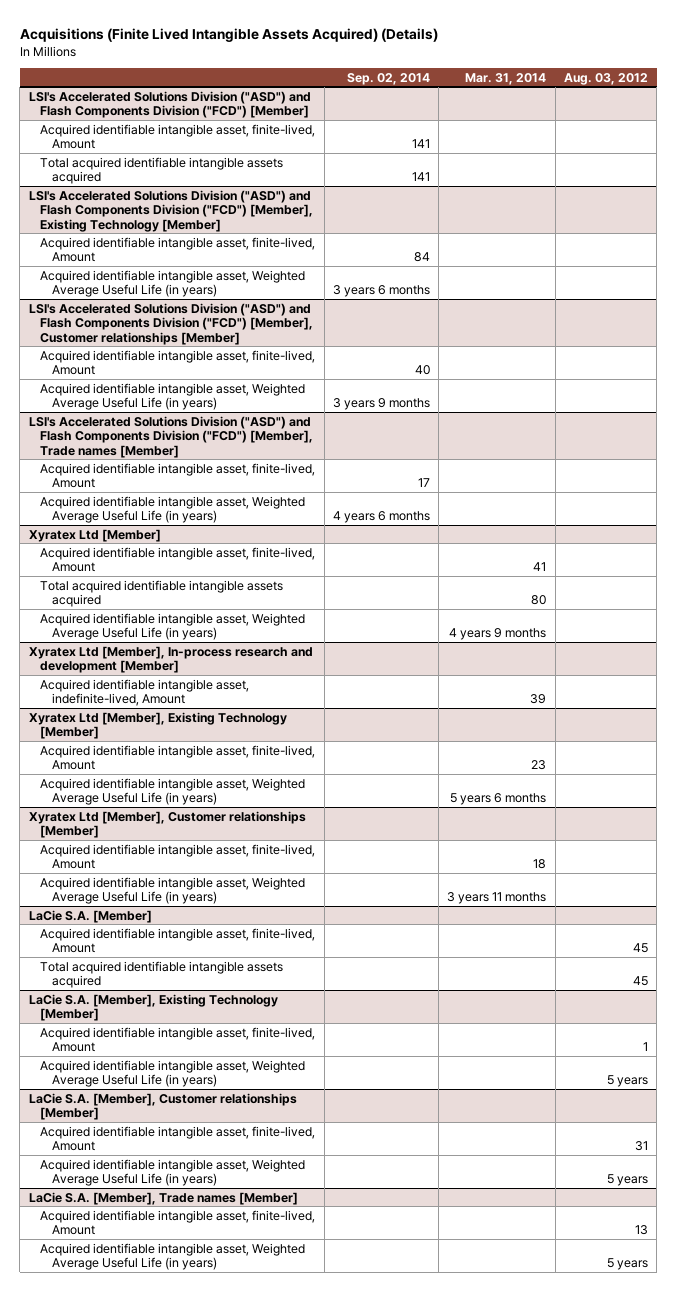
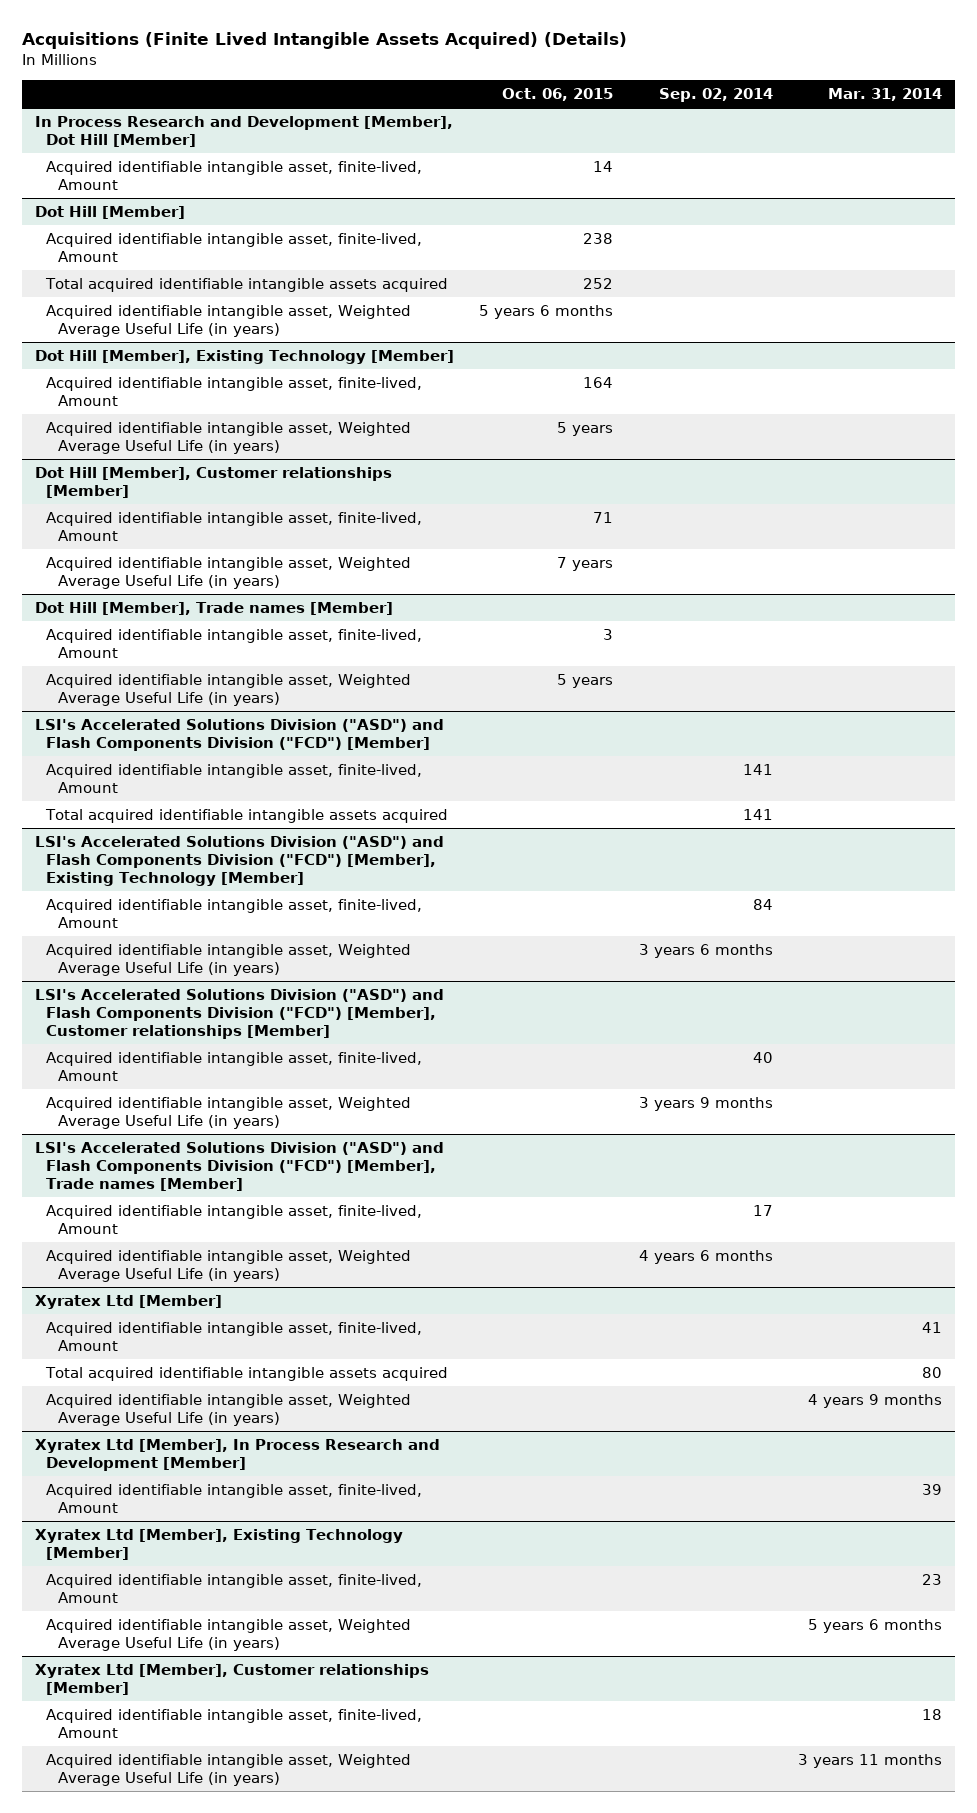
- | Sep. 02, 2014 | Mar. 31, 2014 | Aug. 03, 2012
+ | Oct. 06, 2015 | Sep. 02, 2014 | Mar. 31, 2014
+ In Process Research and Development [Member], Dot Hill [Member]
+ Acquired identifiable intangible asset, finite-lived, Amount | 14 | |
+ Dot Hill [Member]
+ Acquired identifiable intangible asset, finite-lived, Amount | 238 | |
+ Total acquired identifiable intangible assets acquired | 252 | |
+ Acquired identifiable intangible asset, Weighted Average Useful Life (in years) | 5 years 6 months | |
+ Dot Hill [Member], Existing Technology [Member]
+ Acquired identifiable intangible asset, finite-lived, Amount | 164 | |
+ Acquired identifiable intangible asset, Weighted Average Useful Life (in years) | 5 years | |
+ Dot Hill [Member], Customer relationships [Member]
+ Acquired identifiable intangible asset, finite-lived, Amount | 71 | |
+ Acquired identifiable intangible asset, Weighted Average Useful Life (in years) | 7 years | |
+ Dot Hill [Member], Trade names [Member]
+ Acquired identifiable intangible asset, finite-lived, Amount | 3 | |
+ Acquired identifiable intangible asset, Weighted Average Useful Life (in years) | 5 years | |
- Xyratex Ltd [Member], In-process research and development [Member]
- Acquired identifiable intangible asset, indefinite-lived, Amount | | 39 |
+ Xyratex Ltd [Member], In Process Research and Development [Member]
+ Acquired identifiable intangible asset, finite-lived, Amount | | | 39
- LaCie S.A. [Member]
- Acquired identifiable intangible asset, finite-lived, Amount | | | 45
- Total acquired identifiable intangible assets acquired | | | 45
- LaCie S.A. [Member], Existing Technology [Member]
- Acquired identifiable intangible asset, finite-lived, Amount | | | 1
- Acquired identifiable intangible asset, Weighted Average Useful Life (in years) | | | 5 years
- LaCie S.A. [Member], Customer relationships [Member]
- Acquired identifiable intangible asset, finite-lived, Amount | | | 31
- Acquired identifiable intangible asset, Weighted Average Useful Life (in years) | | | 5 years
- LaCie S.A. [Member], Trade names [Member]
- Acquired identifiable intangible asset, finite-lived, Amount | | | 13
- Acquired identifiable intangible asset, Weighted Average Useful Life (in years) | | | 5 years

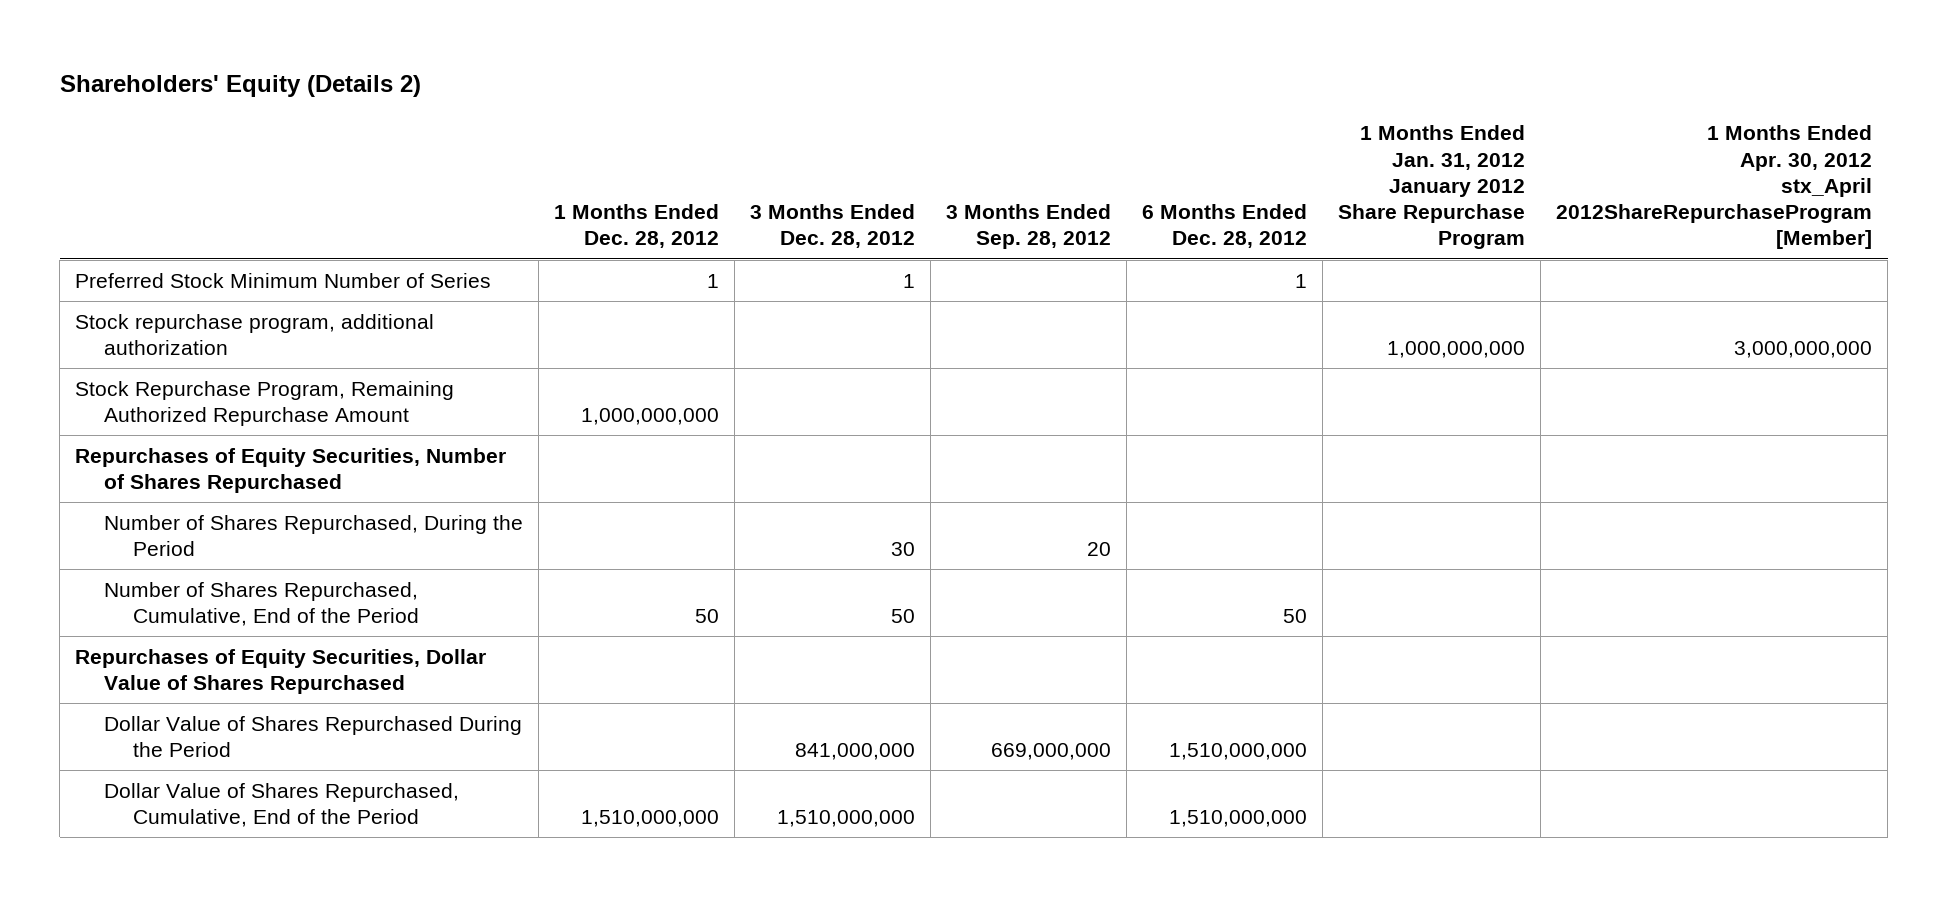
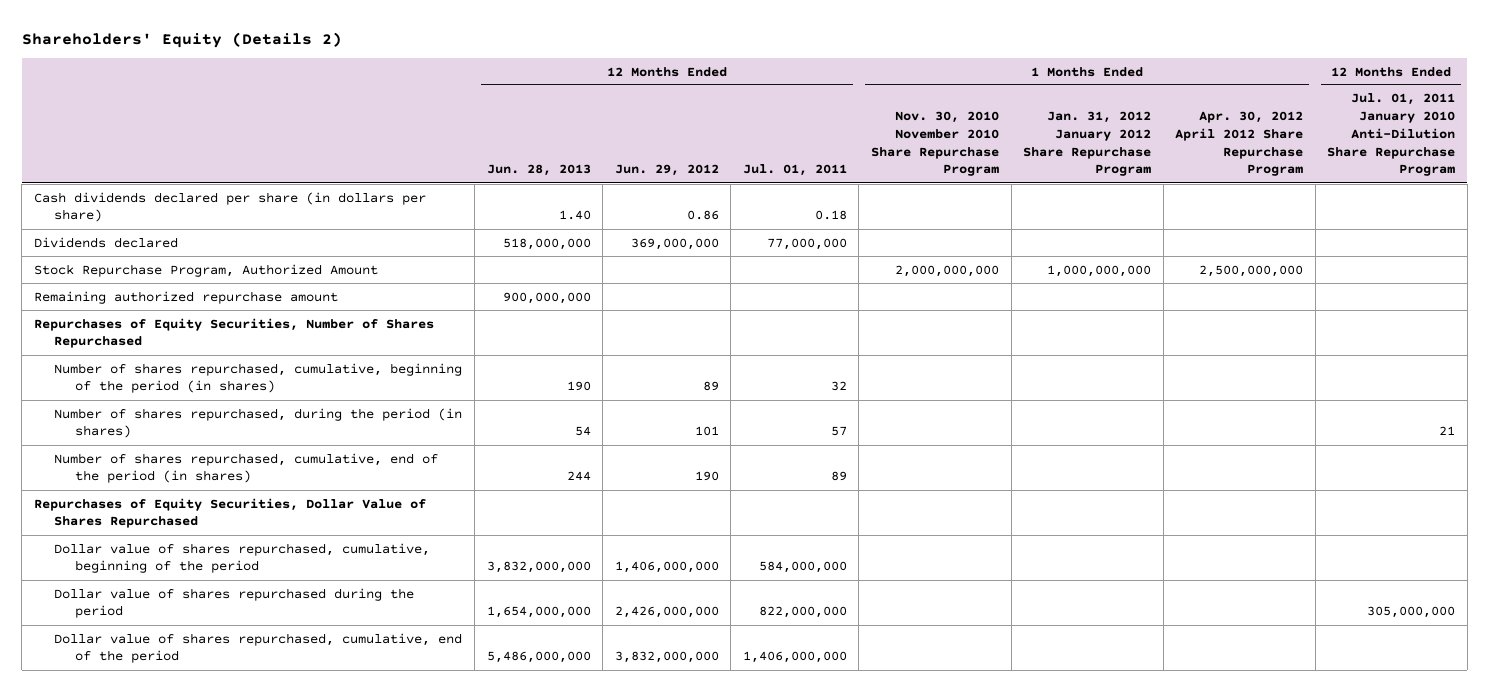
- | 1 Months Ended Dec. 28, 2012 | 3 Months Ended Dec. 28, 2012 | 3 Months Ended Sep. 28, 2012 | 6 Months Ended Dec. 28, 2012 | 1 Months Ended Jan. 31, 2012 January 2012 Share Repurchase Program | 1 Months Ended Apr. 30, 2012 stx_April 2012ShareRepurchaseProgram [Member]
+ | 12 Months Ended Jun. 28, 2013 | 12 Months Ended Jun. 29, 2012 | 12 Months Ended Jul. 01, 2011 | 1 Months Ended Nov. 30, 2010 November 2010 Share Repurchase Program | 1 Months Ended Jan. 31, 2012 January 2012 Share Repurchase Program | 1 Months Ended Apr. 30, 2012 April 2012 Share Repurchase Program | 12 Months Ended Jul. 01, 2011 January 2010 Anti-Dilution Share Repurchase Program
- Preferred Stock Minimum Number of Series | 1 | 1 | | 1 | |
- Stock repurchase program, additional authorization | | | | | 1,000,000,000 | 3,000,000,000
- Stock Repurchase Program, Remaining Authorized Repurchase Amount | 1,000,000,000 | | | | |
+ Cash dividends declared per share (in dollars per share) | 1.40 | 0.86 | 0.18 | | | |
+ Dividends declared | 518,000,000 | 369,000,000 | 77,000,000 | | | |
+ Stock Repurchase Program, Authorized Amount | | | | 2,000,000,000 | 1,000,000,000 | 2,500,000,000 |
+ Remaining authorized repurchase amount | 900,000,000 | | | | | |
- Number of Shares Repurchased, During the Period | | 30 | 20 | | |
- Number of Shares Repurchased, Cumulative, End of the Period | 50 | 50 | | 50 | |
+ Number of shares repurchased, cumulative, beginning of the period (in shares) | 190 | 89 | 32 | | | |
+ Number of shares repurchased, during the period (in shares) | 54 | 101 | 57 | | | | 21
+ Number of shares repurchased, cumulative, end of the period (in shares) | 244 | 190 | 89 | | | |
- Dollar Value of Shares Repurchased During the Period | | 841,000,000 | 669,000,000 | 1,510,000,000 | |
- Dollar Value of Shares Repurchased, Cumulative, End of the Period | 1,510,000,000 | 1,510,000,000 | | 1,510,000,000 | |
+ Dollar value of shares repurchased, cumulative, beginning of the period | 3,832,000,000 | 1,406,000,000 | 584,000,000 | | | |
+ Dollar value of shares repurchased during the period | 1,654,000,000 | 2,426,000,000 | 822,000,000 | | | | 305,000,000
+ Dollar value of shares repurchased, cumulative, end of the period | 5,486,000,000 | 3,832,000,000 | 1,406,000,000 | | | |

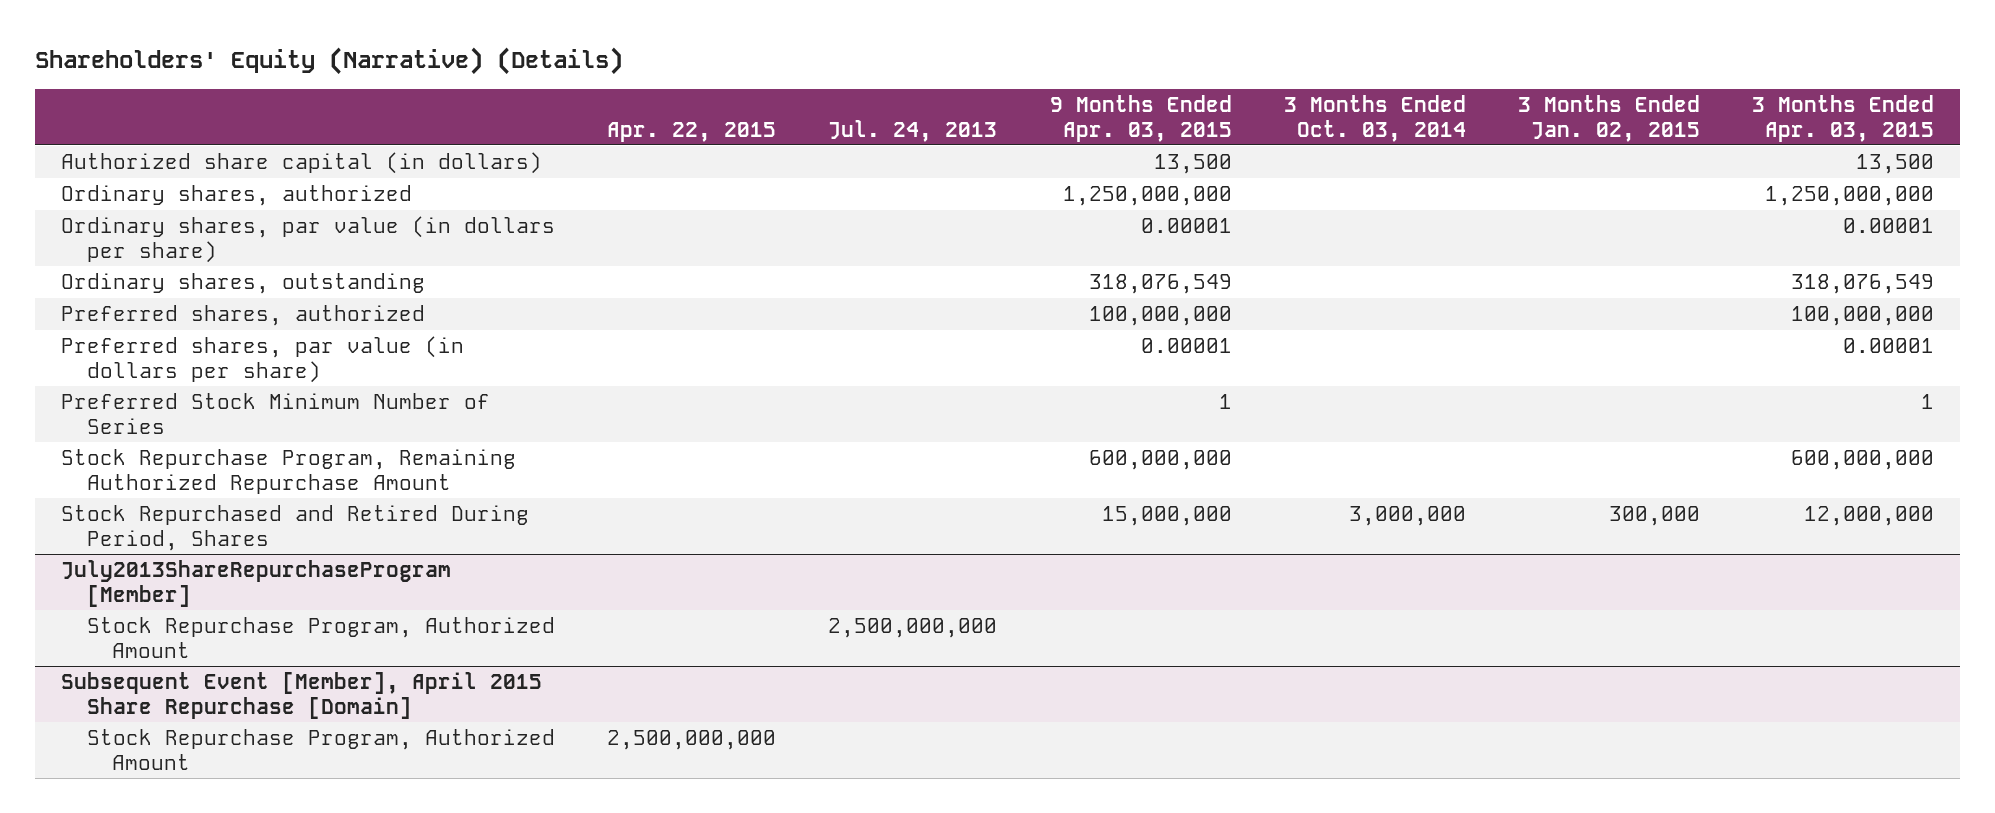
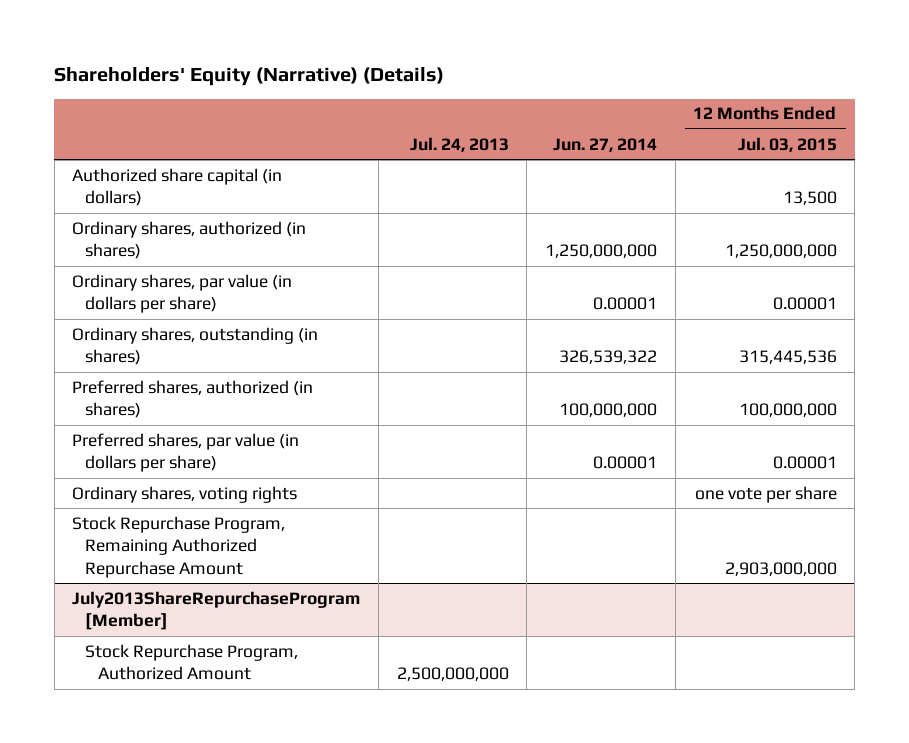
- | Apr. 22, 2015 | Jul. 24, 2013 | 9 Months Ended Apr. 03, 2015 | 3 Months Ended Oct. 03, 2014 | 3 Months Ended Jan. 02, 2015 | 3 Months Ended Apr. 03, 2015
+ | Jul. 24, 2013 | Jun. 27, 2014 | 12 Months Ended Jul. 03, 2015
- Ordinary shares, authorized | | | 1,250,000,000 | | | 1,250,000,000
+ Ordinary shares, authorized (in shares) | | 1,250,000,000 | 1,250,000,000
- Ordinary shares, outstanding | | | 318,076,549 | | | 318,076,549
- Preferred shares, authorized | | | 100,000,000 | | | 100,000,000
+ Ordinary shares, outstanding (in shares) | | 326,539,322 | 315,445,536
+ Preferred shares, authorized (in shares) | | 100,000,000 | 100,000,000
- Preferred Stock Minimum Number of Series | | | 1 | | | 1
+ Ordinary shares, voting rights | | | one vote per share
- Stock Repurchased and Retired During Period, Shares | | | 15,000,000 | 3,000,000 | 300,000 | 12,000,000
- Subsequent Event [Member], April 2015 Share Repurchase [Domain]
- Stock Repurchase Program, Authorized Amount | 2,500,000,000 | | | | |

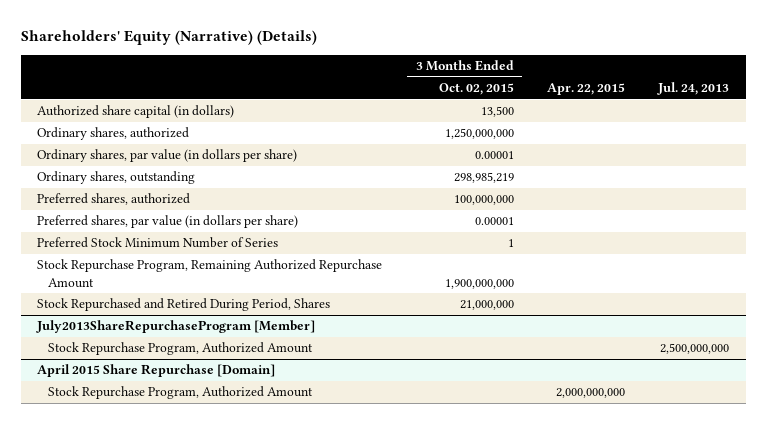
- | Jul. 24, 2013 | Jun. 27, 2014 | 12 Months Ended Jul. 03, 2015
+ | 3 Months Ended Oct. 02, 2015 | Apr. 22, 2015 | Jul. 24, 2013
- Ordinary shares, authorized (in shares) | | 1,250,000,000 | 1,250,000,000
+ Ordinary shares, authorized | 1,250,000,000 | |
- Ordinary shares, outstanding (in shares) | | 326,539,322 | 315,445,536
- Preferred shares, authorized (in shares) | | 100,000,000 | 100,000,000
+ Ordinary shares, outstanding | 298,985,219 | |
+ Preferred shares, authorized | 100,000,000 | |
- Ordinary shares, voting rights | | | one vote per share
+ Preferred Stock Minimum Number of Series | 1 | |
+ Stock Repurchased and Retired During Period, Shares | 21,000,000 | |
+ April 2015 Share Repurchase [Domain]
+ Stock Repurchase Program, Authorized Amount | | 2,000,000,000 |

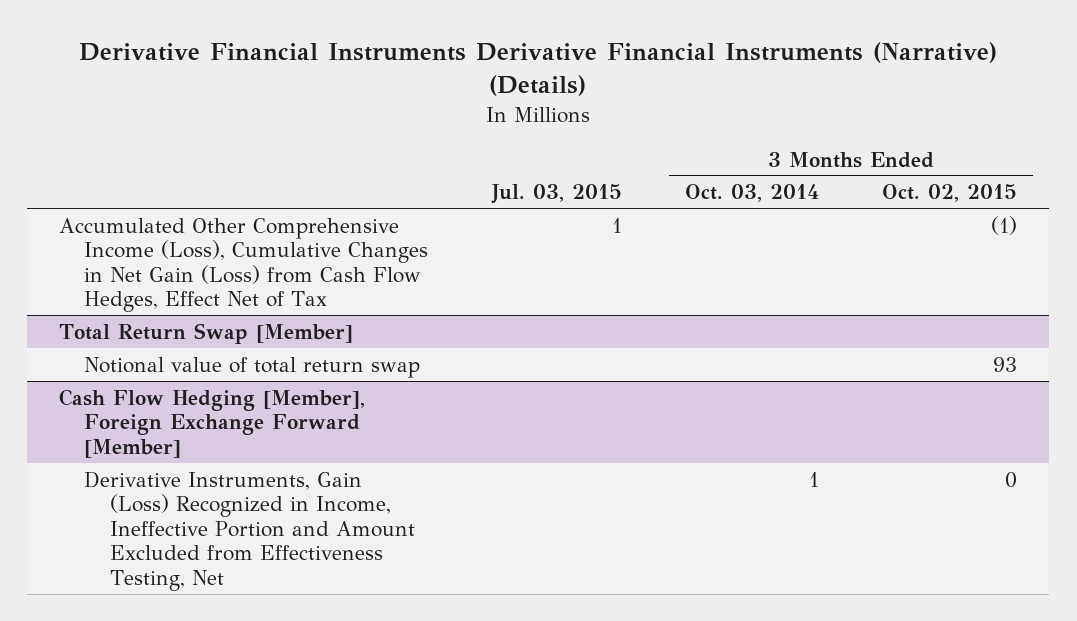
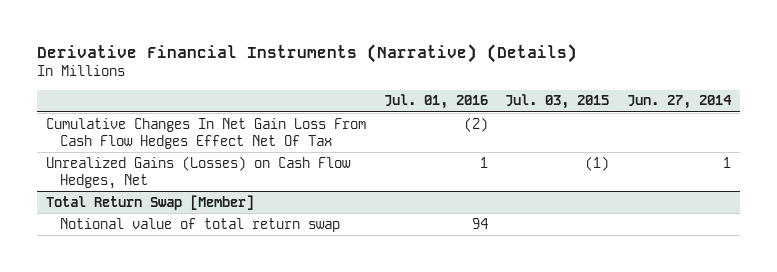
- Derivative Financial Instruments Derivative Financial Instruments (Narrative) (Details)
+ Derivative Financial Instruments (Narrative) (Details)
- | Jul. 03, 2015 | 3 Months Ended Oct. 03, 2014 | 3 Months Ended Oct. 02, 2015
+ | Jul. 01, 2016 | Jul. 03, 2015 | Jun. 27, 2014
- Accumulated Other Comprehensive Income (Loss), Cumulative Changes in Net Gain (Loss) from Cash Flow Hedges, Effect Net of Tax | 1 | | (1)
+ Cumulative Changes In Net Gain Loss From Cash Flow Hedges Effect Net Of Tax | (2) | |
+ Unrealized Gains (Losses) on Cash Flow Hedges, Net | 1 | (1) | 1
- Cash Flow Hedging [Member], Foreign Exchange Forward [Member]
- Derivative Instruments, Gain (Loss) Recognized in Income, Ineffective Portion and Amount Excluded from Effectiveness Testing, Net | | 1 | 0

